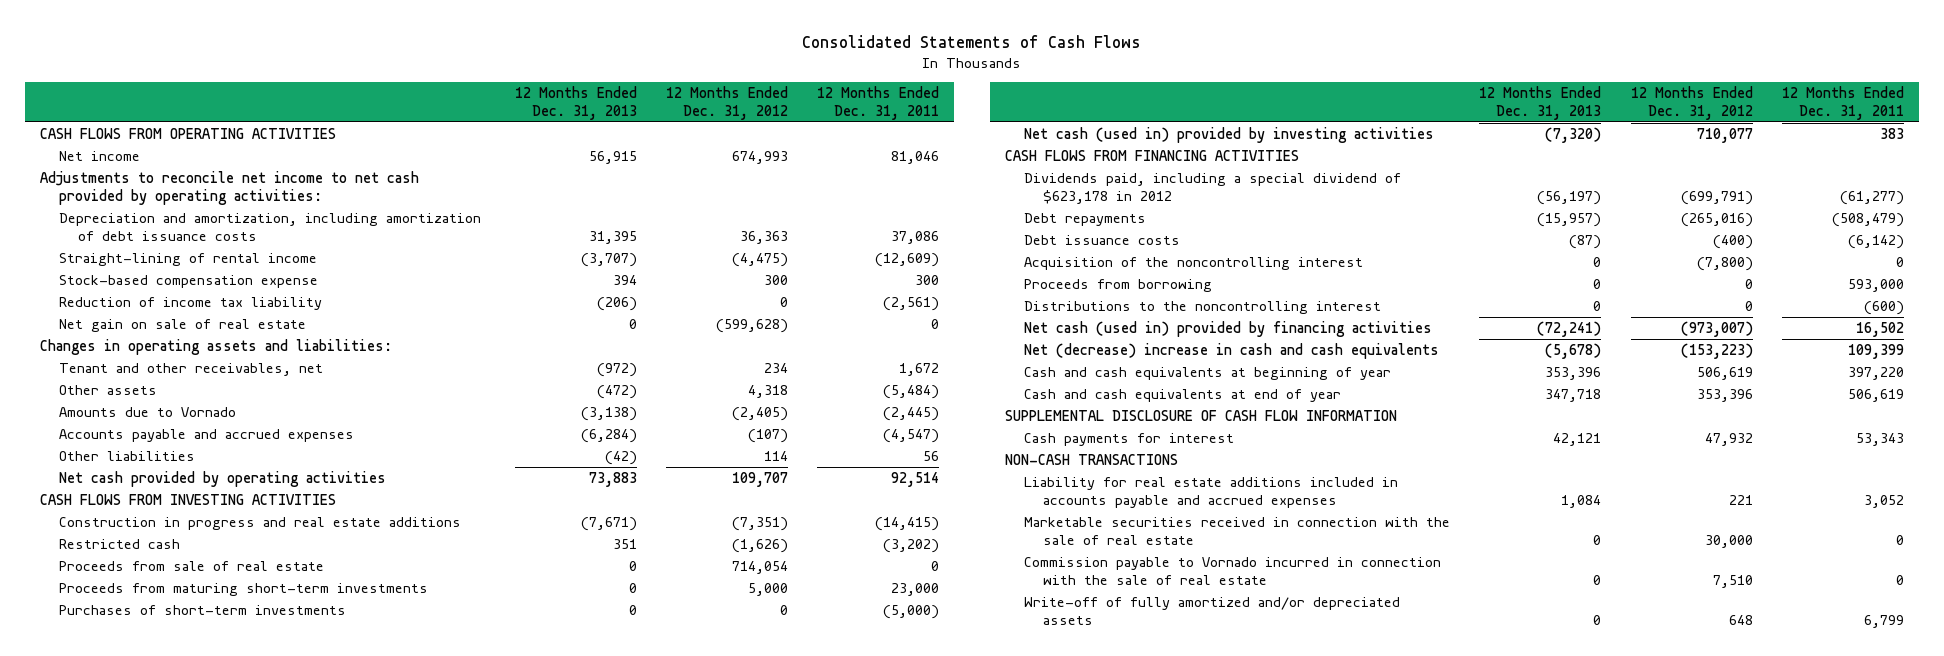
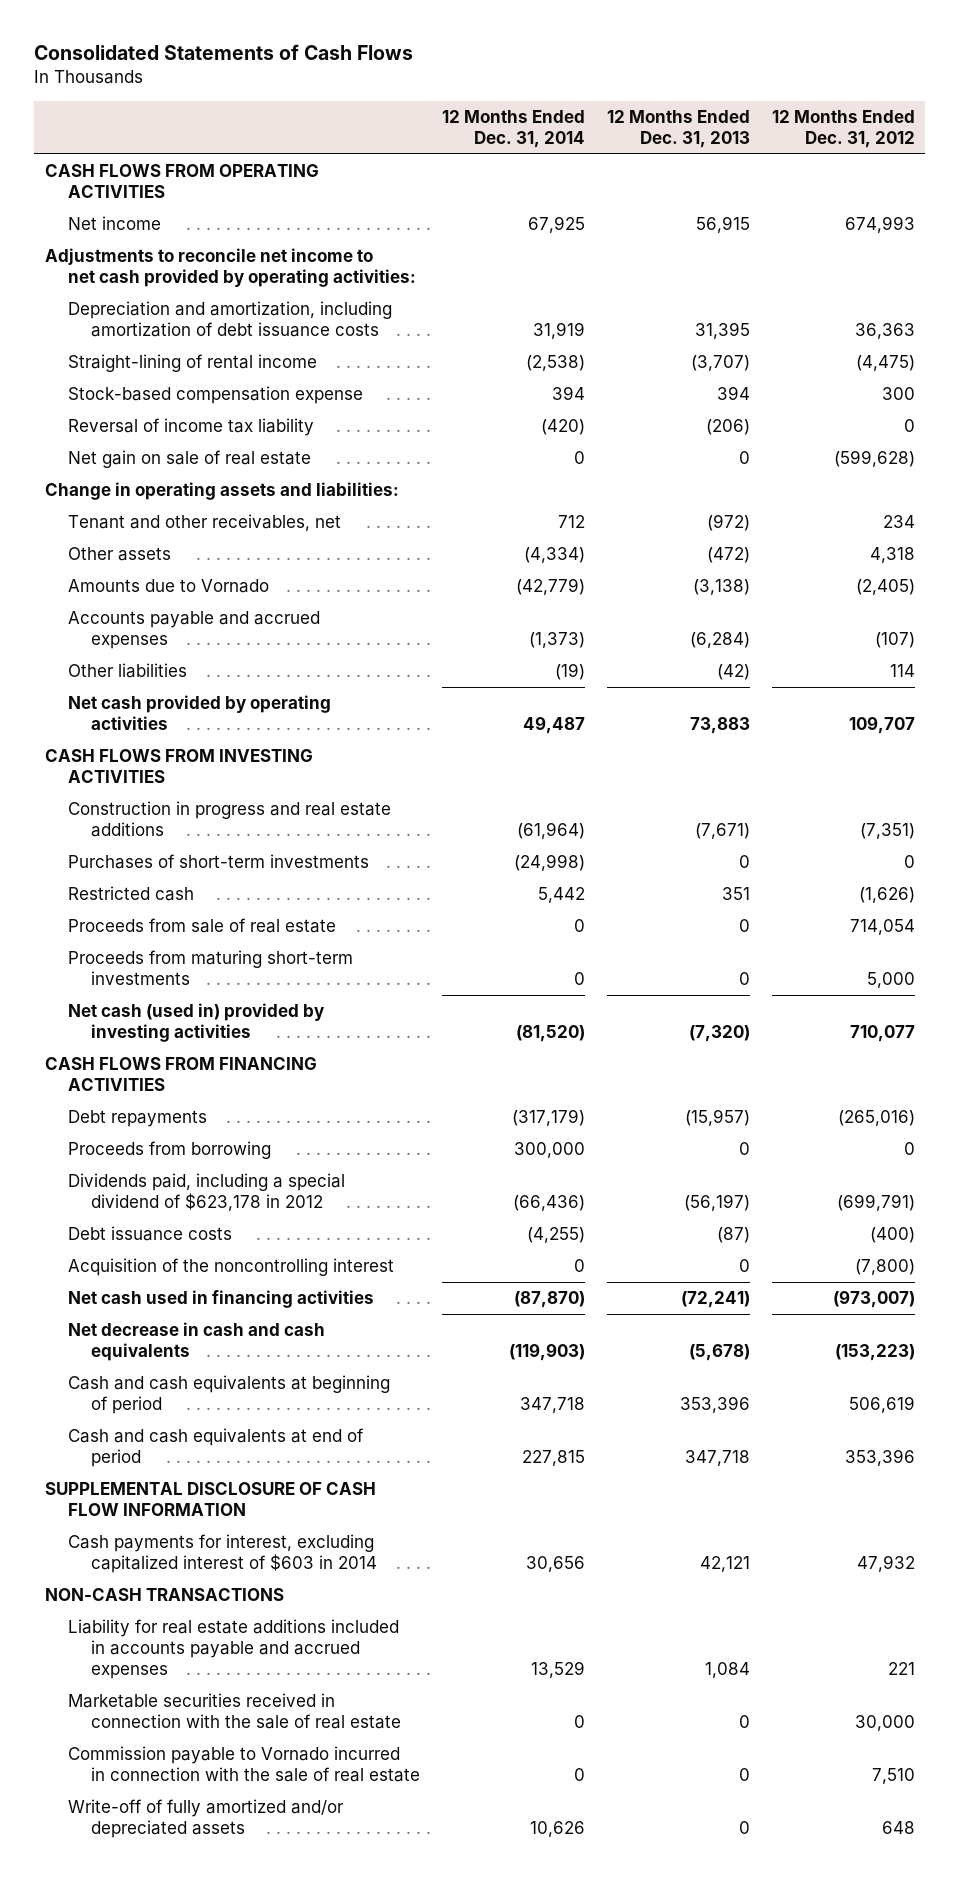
- | 12 Months Ended Dec. 31, 2013 | 12 Months Ended Dec. 31, 2012 | 12 Months Ended Dec. 31, 2011
+ | 12 Months Ended Dec. 31, 2014 | 12 Months Ended Dec. 31, 2013 | 12 Months Ended Dec. 31, 2012
- Reduction of income tax liability | (206) | 0 | (2,561)
+ Reversal of income tax liability | (420) | (206) | 0
- Changes in operating assets and liabilities:
+ Change in operating assets and liabilities:
moved up: Purchases of short-term investments | (24,998) | 0 | 0
moved up: Proceeds from borrowing | 300,000 | 0 | 0
moved down: Dividends paid, including a special dividend of $623,178 in 2012 | (66,436) | (56,197) | (699,791)
- Distributions to the noncontrolling interest | 0 | 0 | (600)
- Net cash (used in) provided by financing activities | (72,241) | (973,007) | 16,502
- Net (decrease) increase in cash and cash equivalents | (5,678) | (153,223) | 109,399
- Cash and cash equivalents at beginning of year | 353,396 | 506,619 | 397,220
- Cash and cash equivalents at end of year | 347,718 | 353,396 | 506,619
+ Net cash used in financing activities | (87,870) | (72,241) | (973,007)
+ Net decrease in cash and cash equivalents | (119,903) | (5,678) | (153,223)
+ Cash and cash equivalents at beginning of period | 347,718 | 353,396 | 506,619
+ Cash and cash equivalents at end of period | 227,815 | 347,718 | 353,396
- Cash payments for interest | 42,121 | 47,932 | 53,343
+ Cash payments for interest, excluding capitalized interest of $603 in 2014 | 30,656 | 42,121 | 47,932

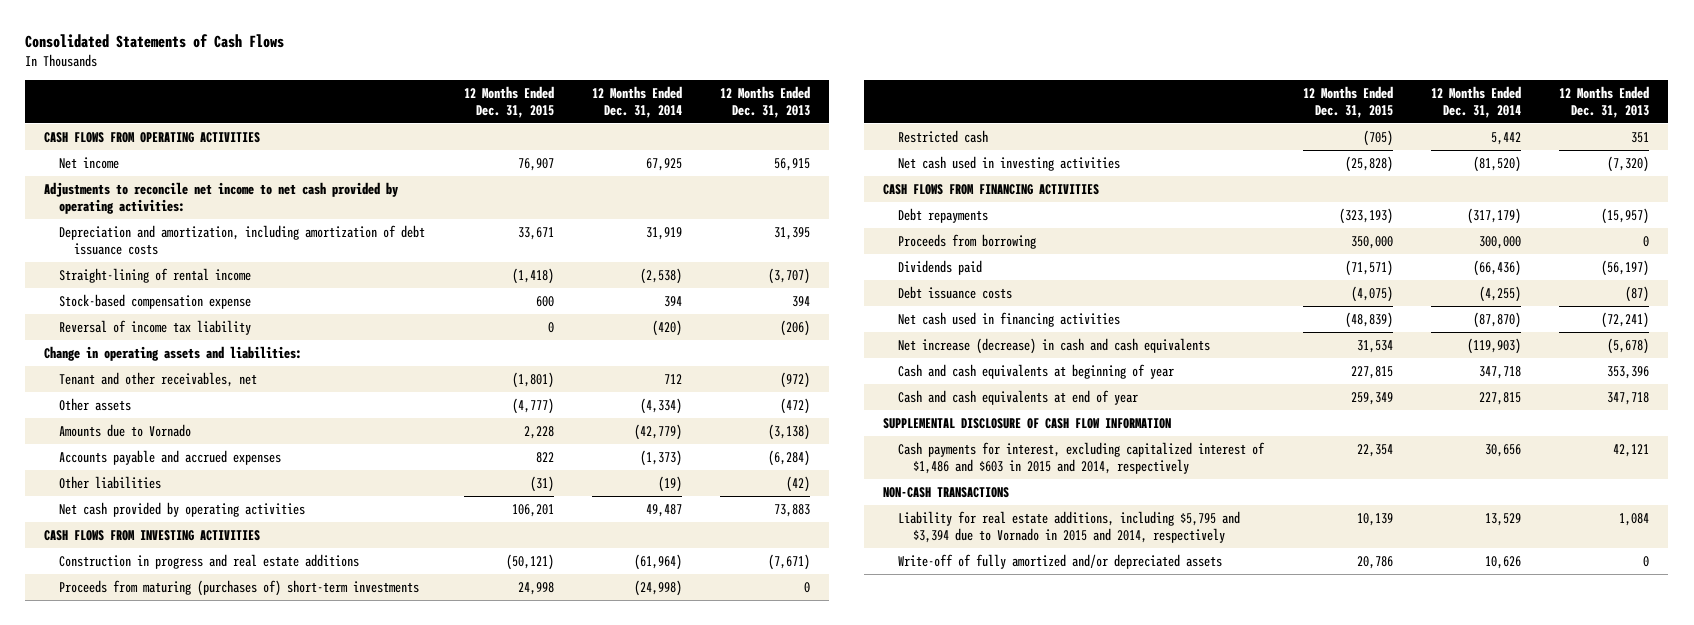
- | 12 Months Ended Dec. 31, 2014 | 12 Months Ended Dec. 31, 2013 | 12 Months Ended Dec. 31, 2012
+ | 12 Months Ended Dec. 31, 2015 | 12 Months Ended Dec. 31, 2014 | 12 Months Ended Dec. 31, 2013
- Net gain on sale of real estate | 0 | 0 | (599,628)
- Purchases of short-term investments | (24,998) | 0 | 0
+ Proceeds from maturing (purchases of) short-term investments | 24,998 | (24,998) | 0
- Proceeds from sale of real estate | 0 | 0 | 714,054
- Proceeds from maturing short-term investments | 0 | 0 | 5,000
- Net cash (used in) provided by investing activities | (81,520) | (7,320) | 710,077
+ Net cash used in investing activities | (25,828) | (81,520) | (7,320)
- Dividends paid, including a special dividend of $623,178 in 2012 | (66,436) | (56,197) | (699,791)
+ Dividends paid | (71,571) | (66,436) | (56,197)
- Acquisition of the noncontrolling interest | 0 | 0 | (7,800)
- Net decrease in cash and cash equivalents | (119,903) | (5,678) | (153,223)
- Cash and cash equivalents at beginning of period | 347,718 | 353,396 | 506,619
- Cash and cash equivalents at end of period | 227,815 | 347,718 | 353,396
+ Net increase (decrease) in cash and cash equivalents | 31,534 | (119,903) | (5,678)
+ Cash and cash equivalents at beginning of year | 227,815 | 347,718 | 353,396
+ Cash and cash equivalents at end of year | 259,349 | 227,815 | 347,718
- Cash payments for interest, excluding capitalized interest of $603 in 2014 | 30,656 | 42,121 | 47,932
+ Cash payments for interest, excluding capitalized interest of $1,486 and $603 in 2015 and 2014, respectively | 22,354 | 30,656 | 42,121
- Liability for real estate additions included in accounts payable and accrued expenses | 13,529 | 1,084 | 221
- Marketable securities received in connection with the sale of real estate | 0 | 0 | 30,000
- Commission payable to Vornado incurred in connection with the sale of real estate | 0 | 0 | 7,510
+ Liability for real estate additions, including $5,795 and $3,394 due to Vornado in 2015 and 2014, respectively | 10,139 | 13,529 | 1,084

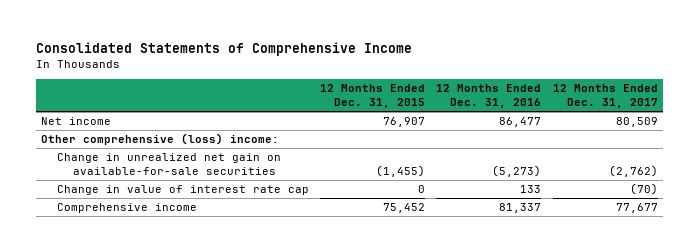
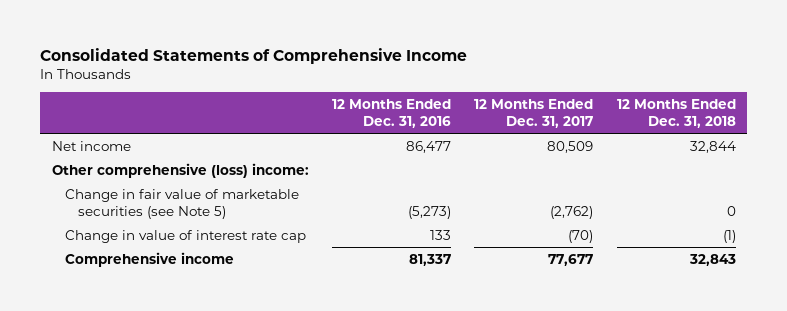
- | 12 Months Ended Dec. 31, 2015 | 12 Months Ended Dec. 31, 2016 | 12 Months Ended Dec. 31, 2017
+ | 12 Months Ended Dec. 31, 2016 | 12 Months Ended Dec. 31, 2017 | 12 Months Ended Dec. 31, 2018
- Change in unrealized net gain on available-for-sale securities | (1,455) | (5,273) | (2,762)
+ Change in fair value of marketable securities (see Note 5) | (5,273) | (2,762) | 0

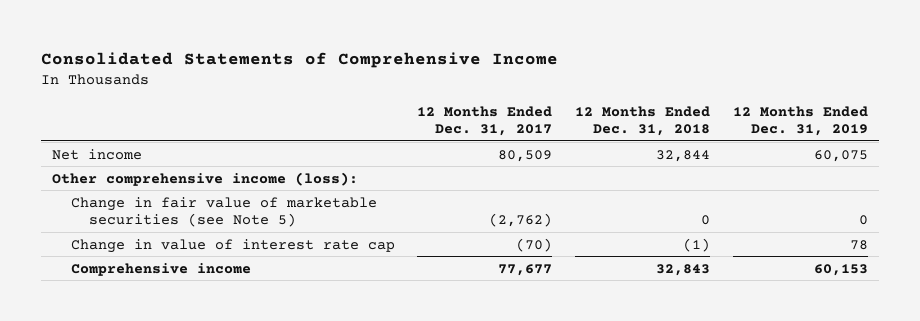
- | 12 Months Ended Dec. 31, 2016 | 12 Months Ended Dec. 31, 2017 | 12 Months Ended Dec. 31, 2018
+ | 12 Months Ended Dec. 31, 2017 | 12 Months Ended Dec. 31, 2018 | 12 Months Ended Dec. 31, 2019
- Other comprehensive (loss) income:
+ Other comprehensive income (loss):

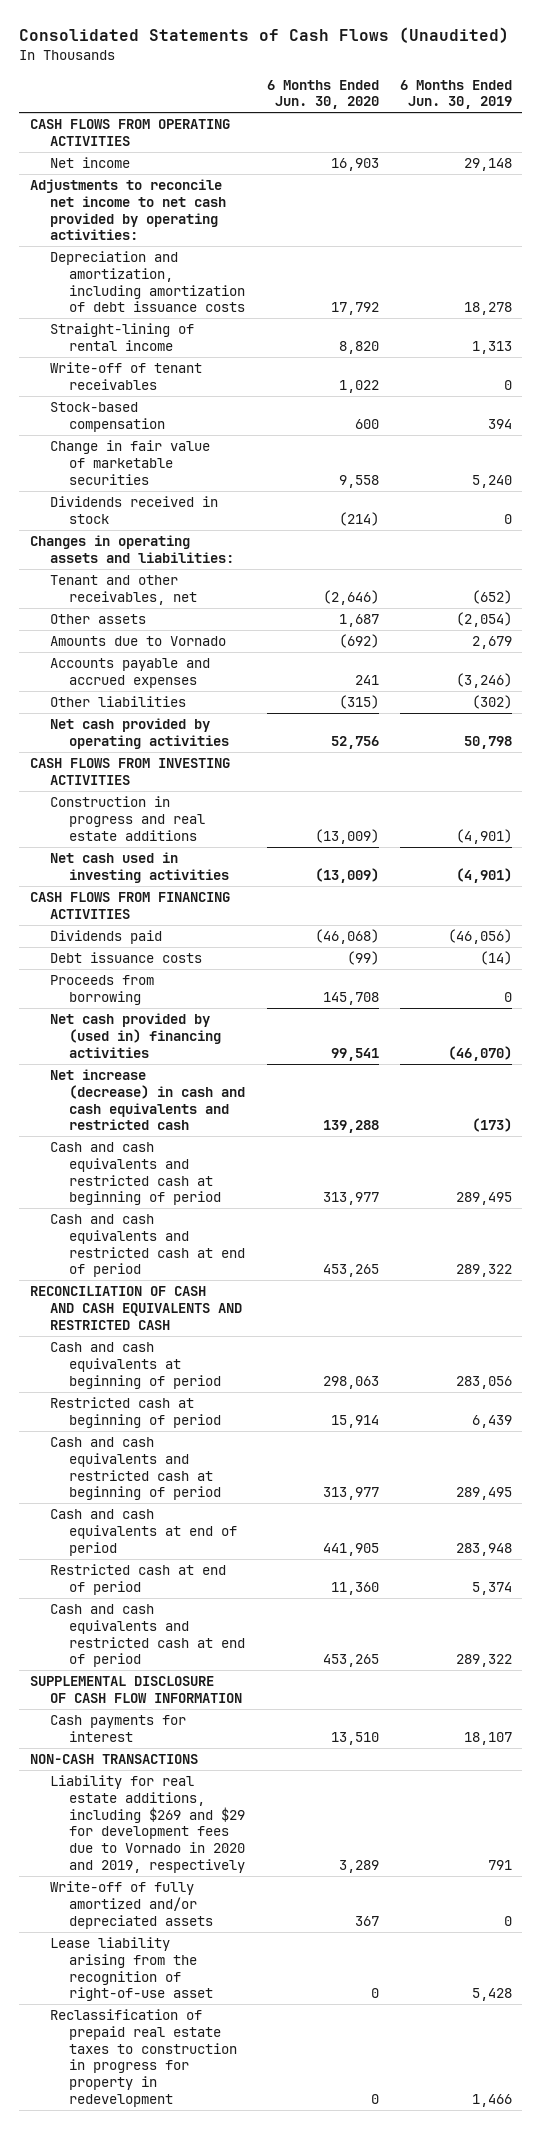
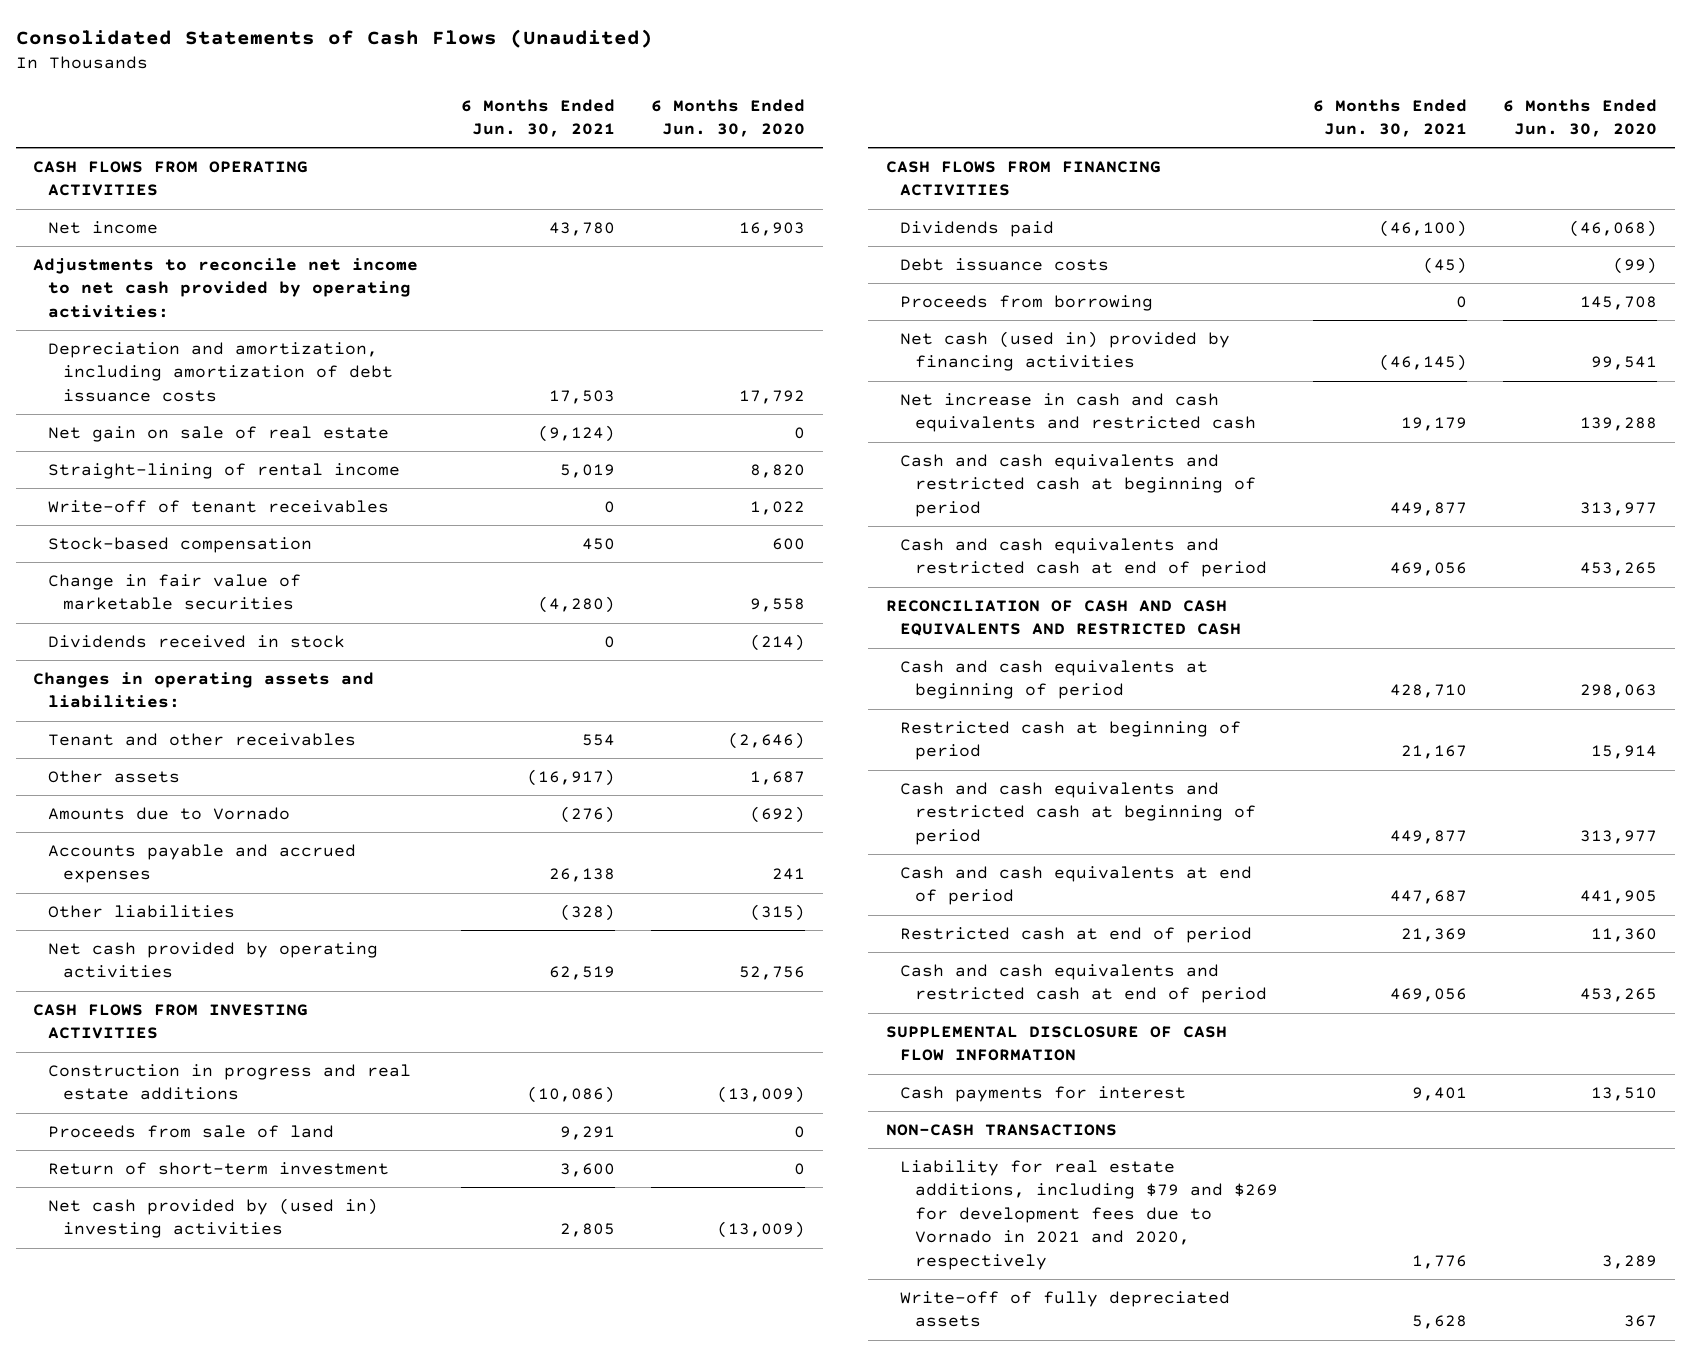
- | 6 Months Ended Jun. 30, 2020 | 6 Months Ended Jun. 30, 2019
+ | 6 Months Ended Jun. 30, 2021 | 6 Months Ended Jun. 30, 2020
+ Net gain on sale of real estate | (9,124) | 0
- Tenant and other receivables, net | (2,646) | (652)
+ Tenant and other receivables | 554 | (2,646)
- Net cash used in investing activities | (13,009) | (4,901)
+ Proceeds from sale of land | 9,291 | 0
+ Return of short-term investment | 3,600 | 0
+ Net cash provided by (used in) investing activities | 2,805 | (13,009)
- Net cash provided by (used in) financing activities | 99,541 | (46,070)
- Net increase (decrease) in cash and cash equivalents and restricted cash | 139,288 | (173)
+ Net cash (used in) provided by financing activities | (46,145) | 99,541
+ Net increase in cash and cash equivalents and restricted cash | 19,179 | 139,288
- Liability for real estate additions, including $269 and $29 for development fees due to Vornado in 2020 and 2019, respectively | 3,289 | 791
- Write-off of fully amortized and/or depreciated assets | 367 | 0
- Lease liability arising from the recognition of right-of-use asset | 0 | 5,428
- Reclassification of prepaid real estate taxes to construction in progress for property in redevelopment | 0 | 1,466
+ Liability for real estate additions, including $79 and $269 for development fees due to Vornado in 2021 and 2020, respectively | 1,776 | 3,289
+ Write-off of fully depreciated assets | 5,628 | 367

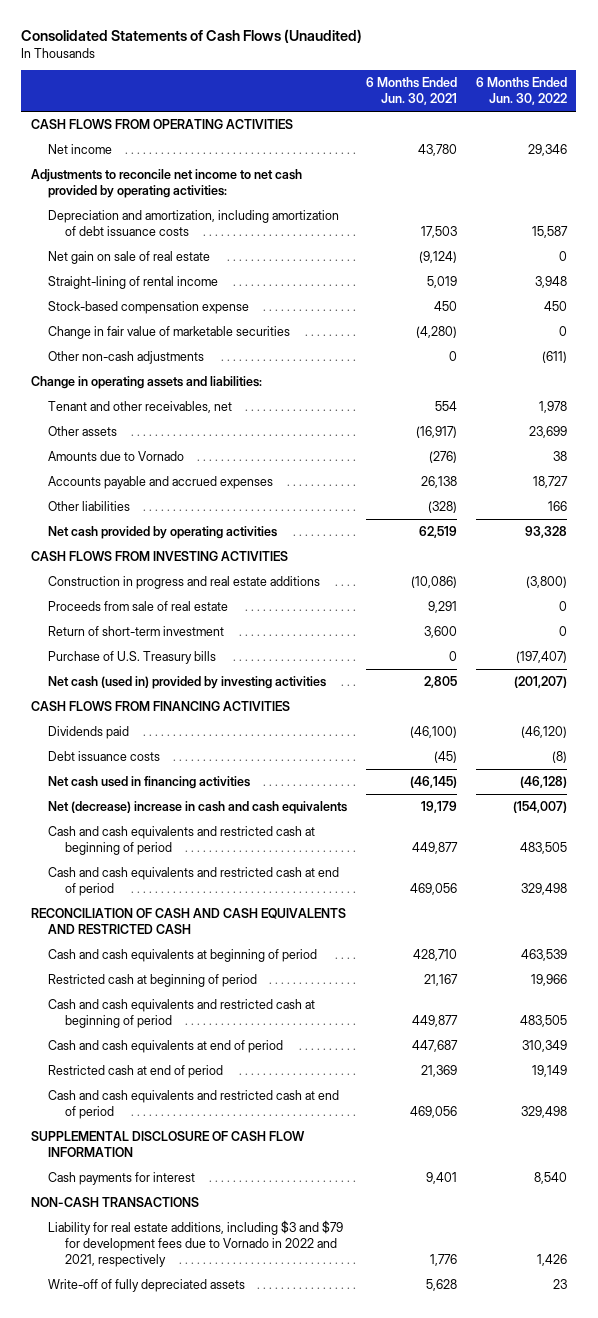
- | 6 Months Ended Jun. 30, 2021 | 6 Months Ended Jun. 30, 2020
+ | 6 Months Ended Jun. 30, 2021 | 6 Months Ended Jun. 30, 2022
- Write-off of tenant receivables | 0 | 1,022
- Stock-based compensation | 450 | 600
+ Stock-based compensation expense | 450 | 450
- Dividends received in stock | 0 | (214)
- Changes in operating assets and liabilities:
- Tenant and other receivables | 554 | (2,646)
+ Other non-cash adjustments | 0 | (611)
+ Change in operating assets and liabilities:
+ Tenant and other receivables, net | 554 | 1,978
- Proceeds from sale of land | 9,291 | 0
+ Proceeds from sale of real estate | 9,291 | 0
- Net cash provided by (used in) investing activities | 2,805 | (13,009)
+ Purchase of U.S. Treasury bills | 0 | (197,407)
+ Net cash (used in) provided by investing activities | 2,805 | (201,207)
- Proceeds from borrowing | 0 | 145,708
- Net cash (used in) provided by financing activities | (46,145) | 99,541
- Net increase in cash and cash equivalents and restricted cash | 19,179 | 139,288
+ Net cash used in financing activities | (46,145) | (46,128)
+ Net (decrease) increase in cash and cash equivalents | 19,179 | (154,007)
- Liability for real estate additions, including $79 and $269 for development fees due to Vornado in 2021 and 2020, respectively | 1,776 | 3,289
+ Liability for real estate additions, including $3 and $79 for development fees due to Vornado in 2022 and 2021, respectively | 1,776 | 1,426

